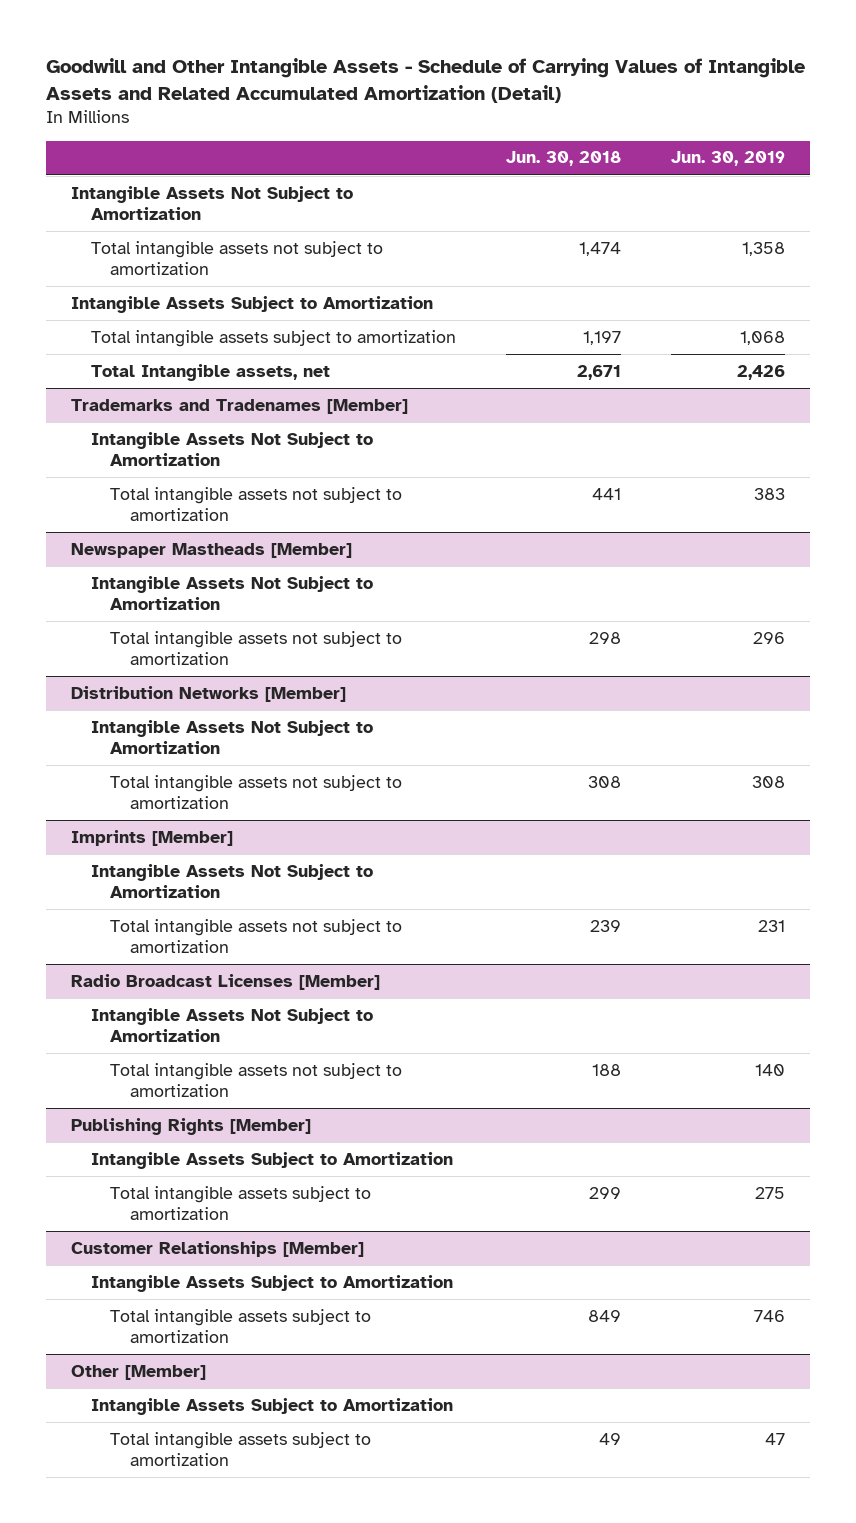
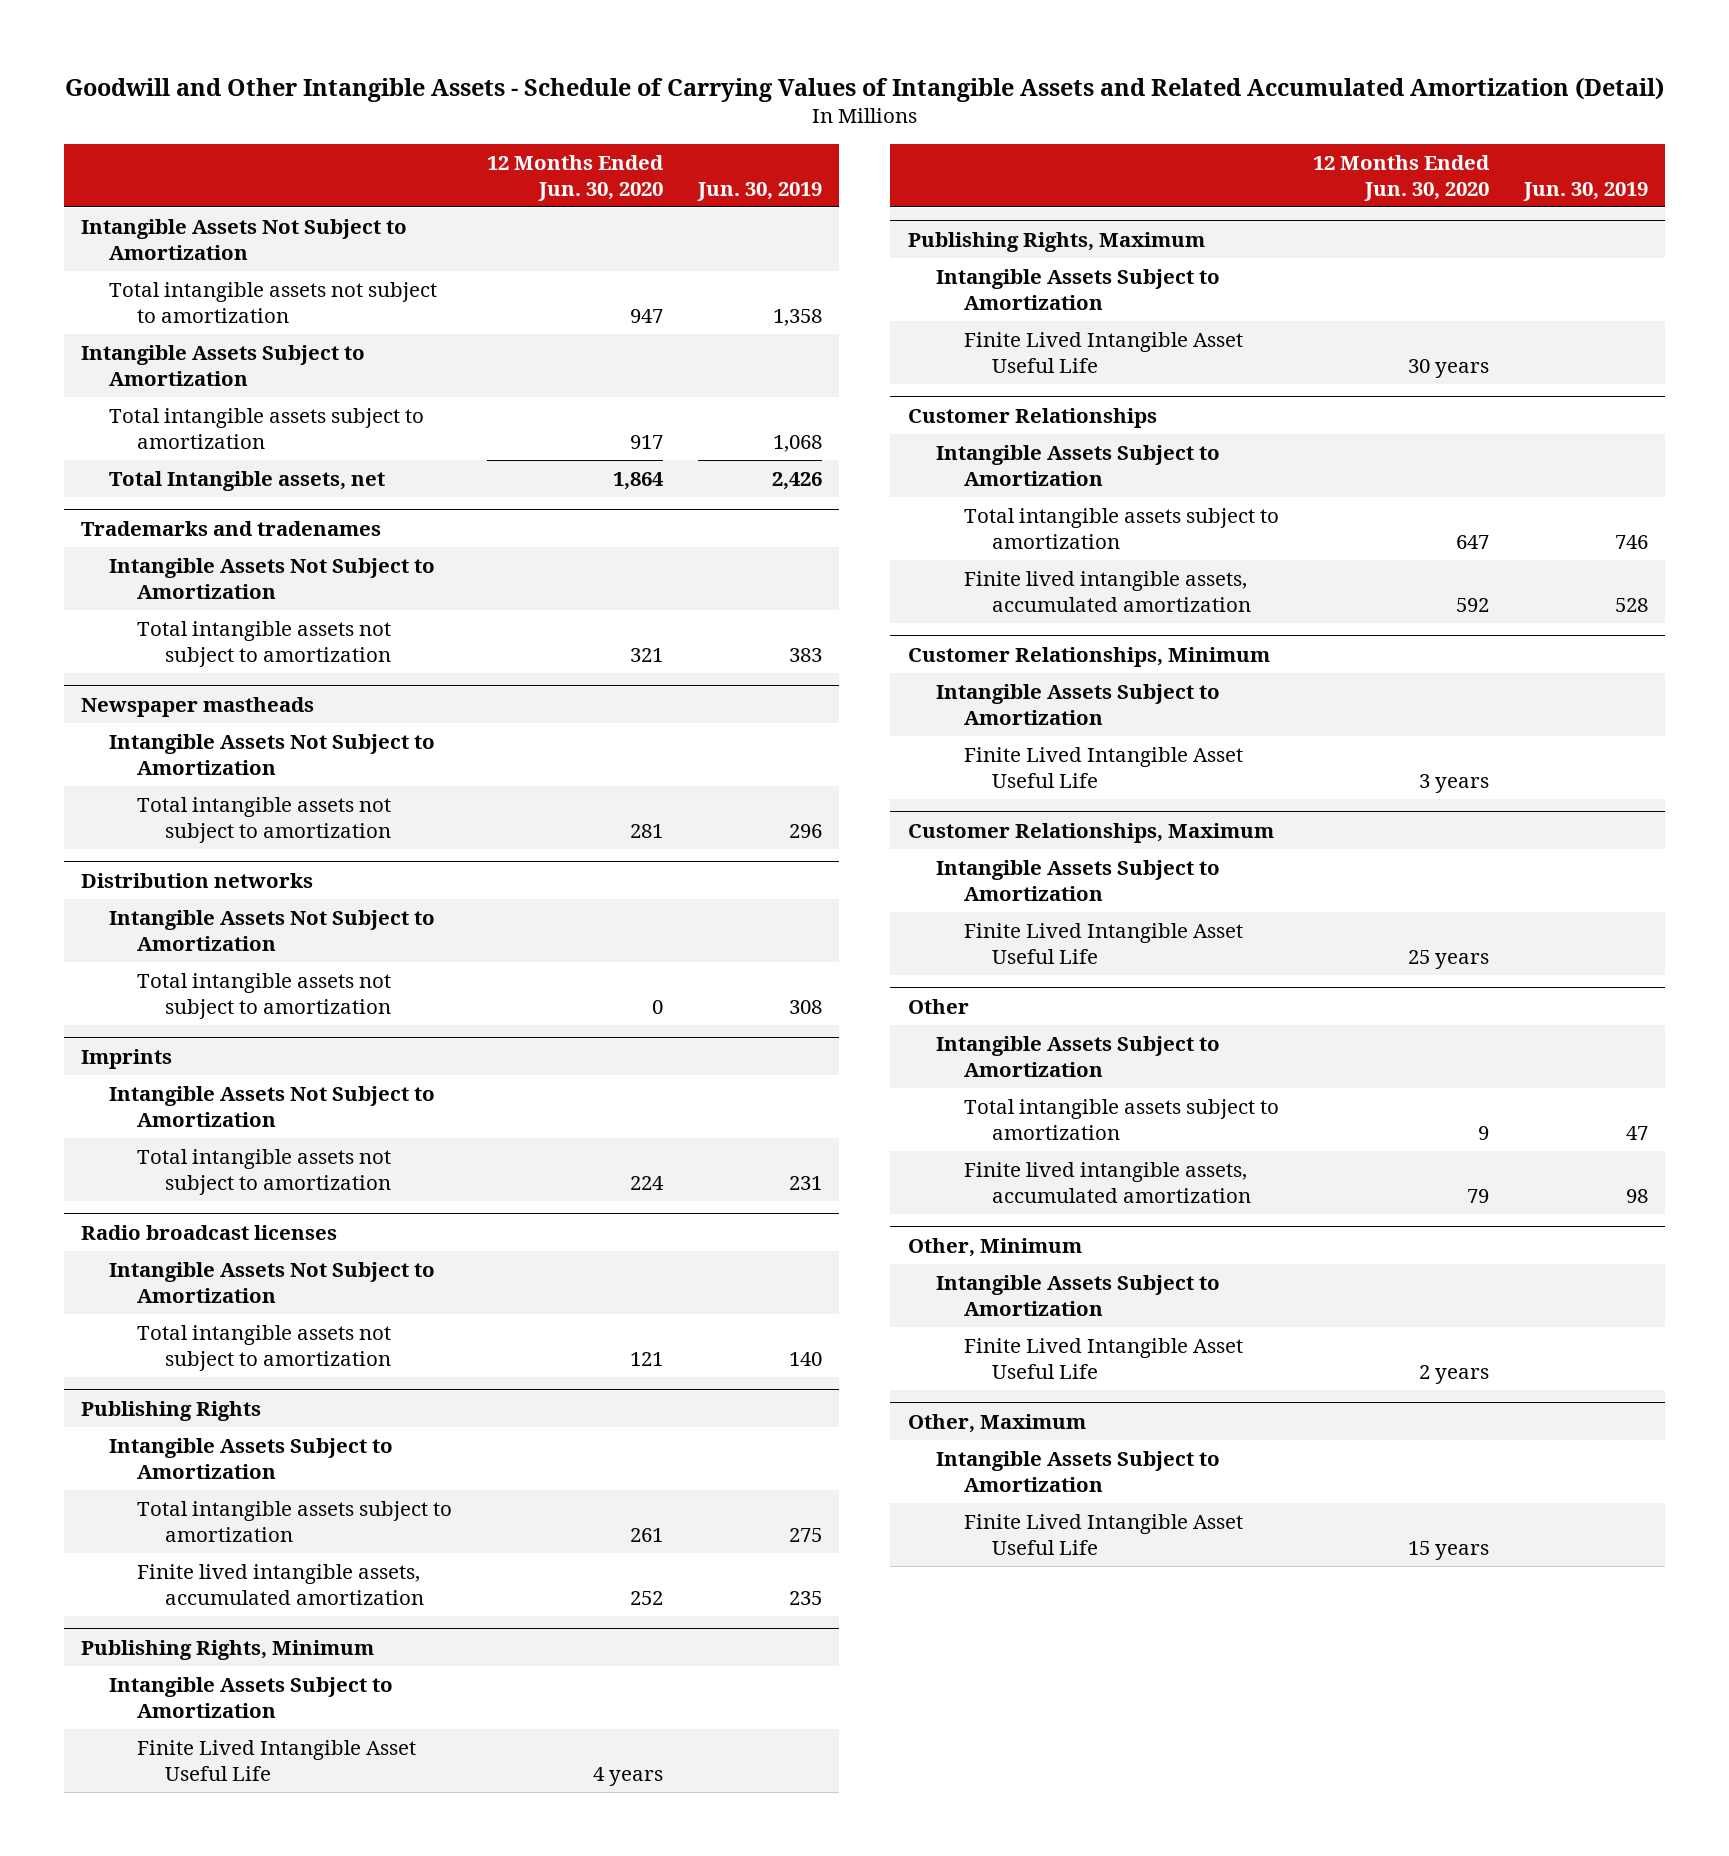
- | Jun. 30, 2018 | Jun. 30, 2019
+ | 12 Months Ended Jun. 30, 2020 | Jun. 30, 2019
- Trademarks and Tradenames [Member]
+ Trademarks and tradenames
- Newspaper Mastheads [Member]
+ Newspaper mastheads
- Distribution Networks [Member]
+ Distribution networks
- Imprints [Member]
+ Imprints
- Radio Broadcast Licenses [Member]
+ Radio broadcast licenses
- Publishing Rights [Member]
+ Publishing Rights
- Customer Relationships [Member]
+ Finite lived intangible assets, accumulated amortization | 252 | 235
+ Publishing Rights, Minimum
+ Finite Lived Intangible Asset Useful Life | 4 years |
+ Publishing Rights, Maximum
+ Intangible Assets Subject to Amortization
+ Finite Lived Intangible Asset Useful Life | 30 years |
+ Customer Relationships
+ Intangible Assets Subject to Amortization
- Other [Member]
+ Finite lived intangible assets, accumulated amortization | 592 | 528
+ Customer Relationships, Minimum
+ Finite Lived Intangible Asset Useful Life | 3 years |
+ Customer Relationships, Maximum
+ Intangible Assets Subject to Amortization
+ Finite Lived Intangible Asset Useful Life | 25 years |
+ Other
+ Intangible Assets Subject to Amortization
+ Finite lived intangible assets, accumulated amortization | 79 | 98
+ Other, Minimum
+ Intangible Assets Subject to Amortization
+ Finite Lived Intangible Asset Useful Life | 2 years |
+ Other, Maximum
+ Intangible Assets Subject to Amortization
+ Finite Lived Intangible Asset Useful Life | 15 years |

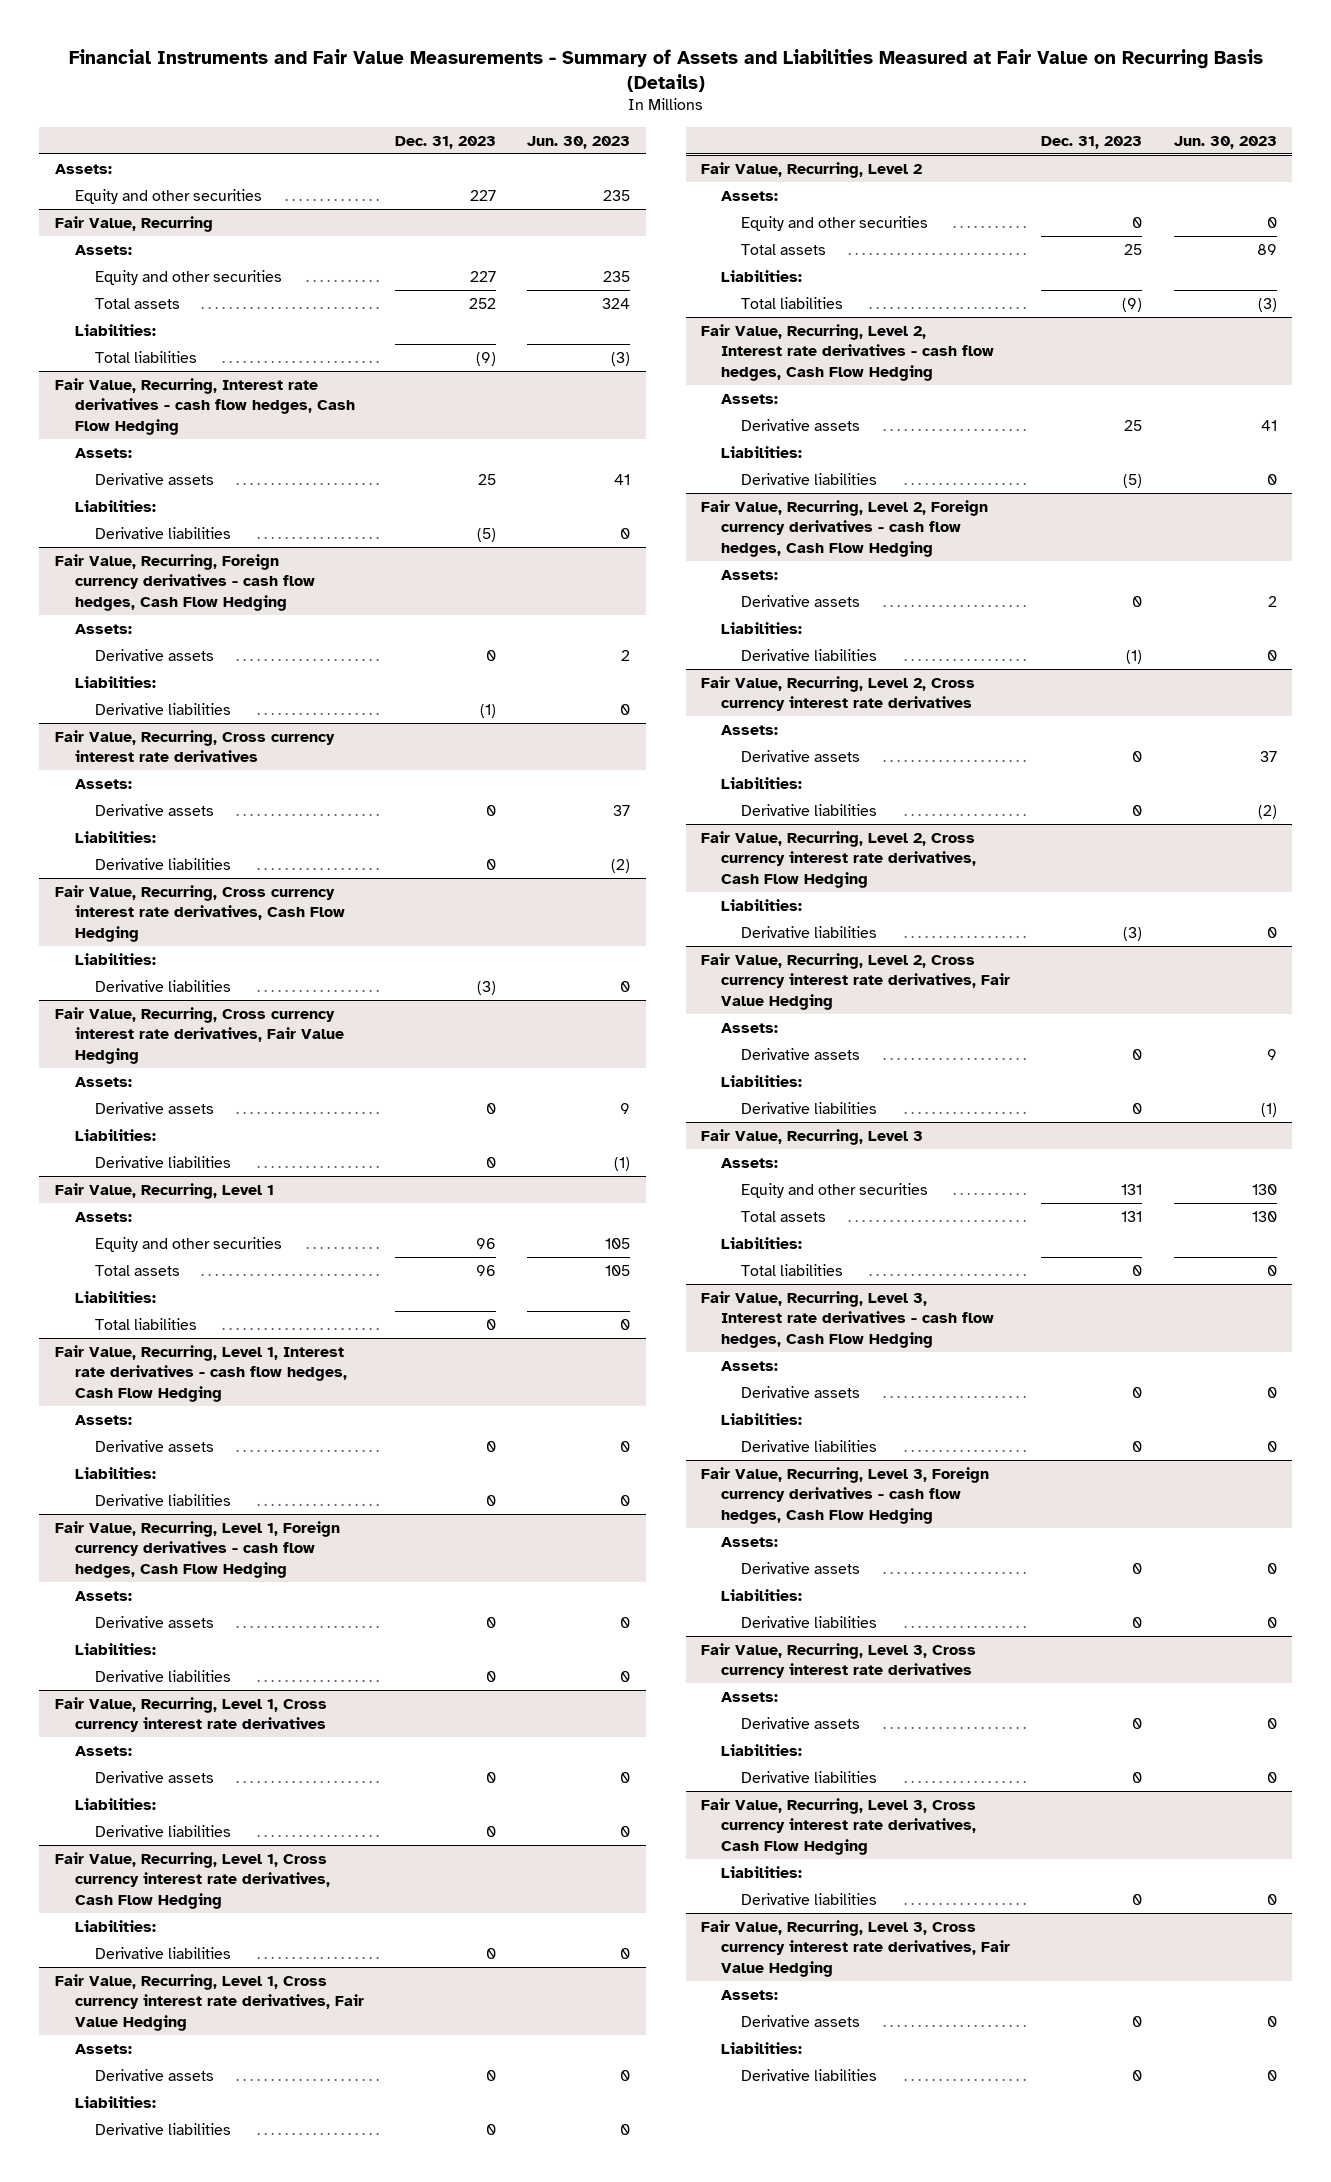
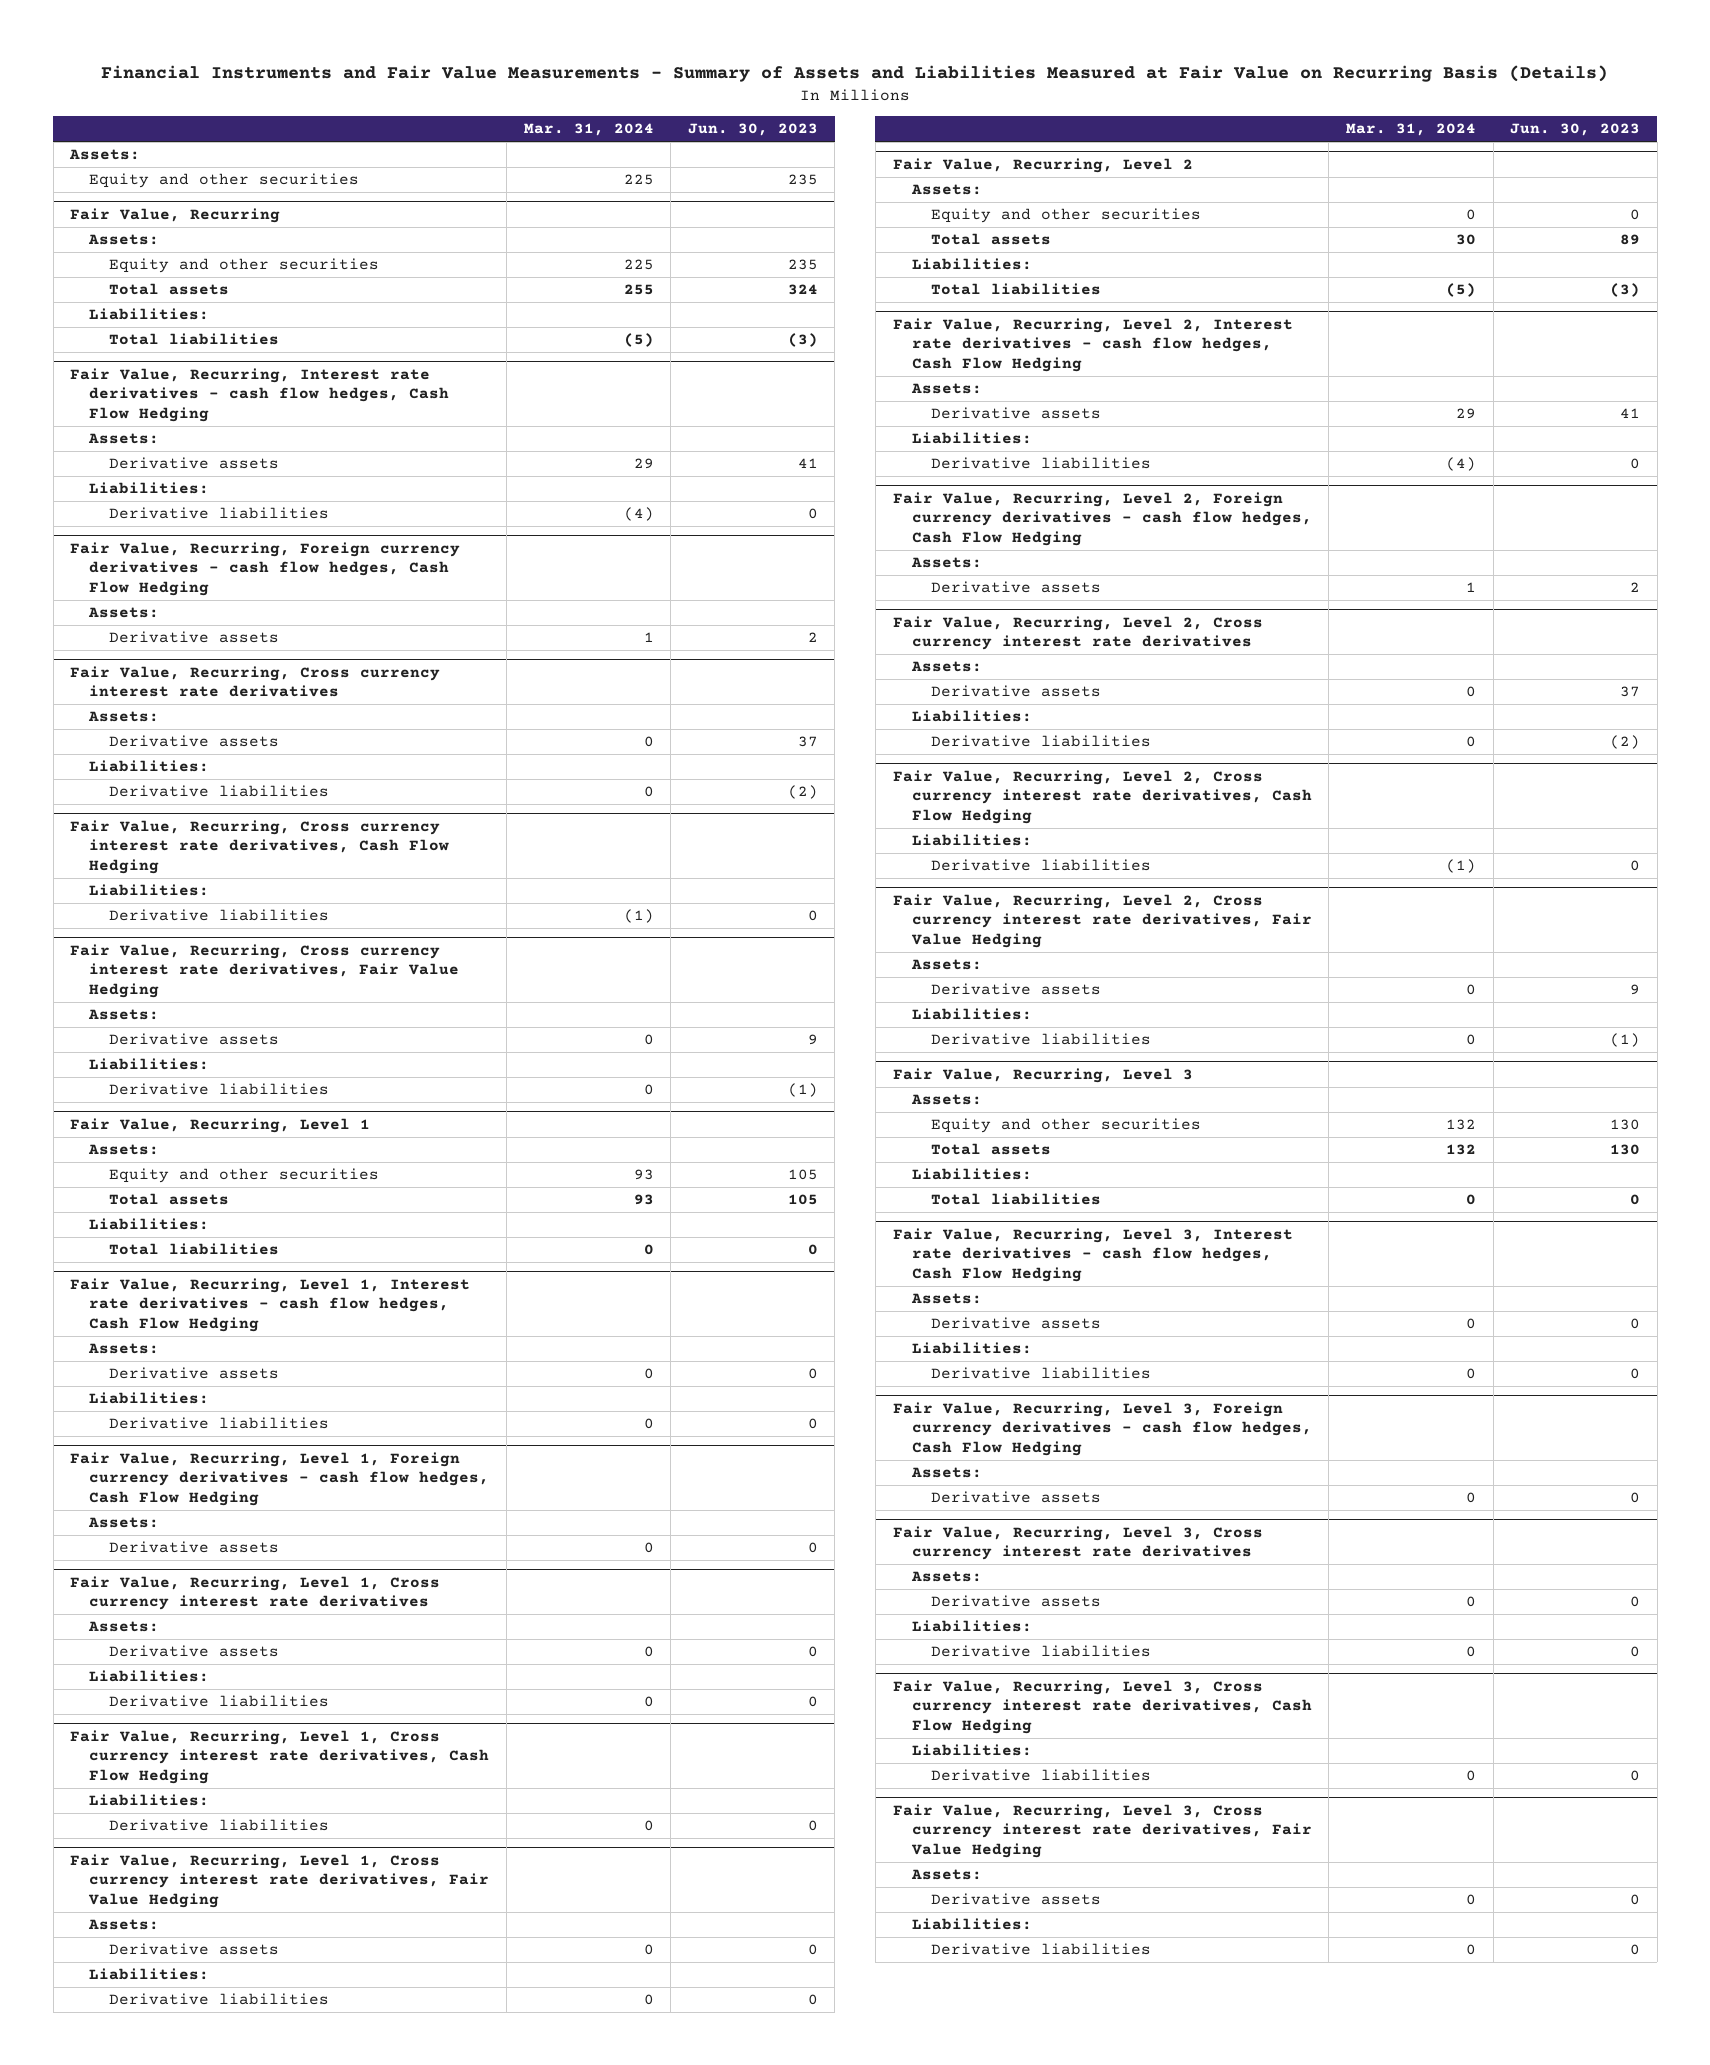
- | Dec. 31, 2023 | Jun. 30, 2023
+ | Mar. 31, 2024 | Jun. 30, 2023
@ Fair Value, Recurring, Foreign currency derivatives - cash flow hedges, Cash Flow Hedging
- Liabilities:
- Derivative liabilities | (1) | 0
@ Fair Value, Recurring, Level 1, Foreign currency derivatives - cash flow hedges, Cash Flow Hedging
- Liabilities:
- Derivative liabilities | 0 | 0
@ Fair Value, Recurring, Level 2, Foreign currency derivatives - cash flow hedges, Cash Flow Hedging
- Liabilities:
- Derivative liabilities | (1) | 0
@ Fair Value, Recurring, Level 3, Foreign currency derivatives - cash flow hedges, Cash Flow Hedging
- Liabilities:
- Derivative liabilities | 0 | 0

